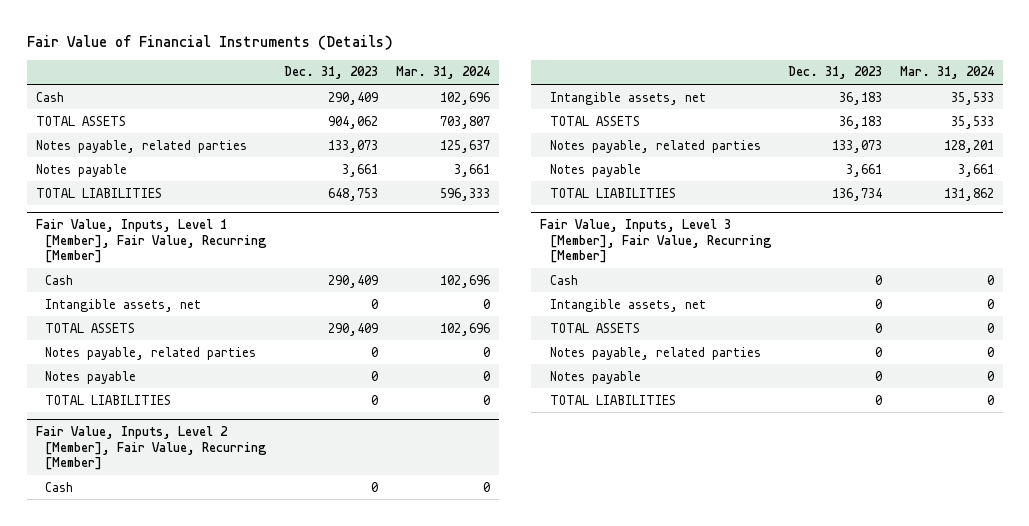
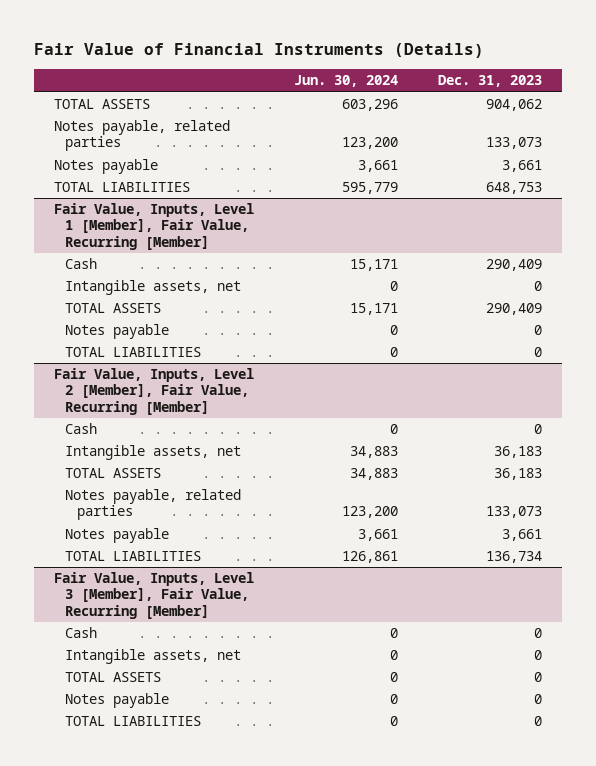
- | Dec. 31, 2023 | Mar. 31, 2024
+ | Jun. 30, 2024 | Dec. 31, 2023
- Cash | 290,409 | 102,696
@ Fair Value, Inputs, Level 1 [Member], Fair Value, Recurring [Member]
- Notes payable, related parties | 0 | 0
@ Fair Value, Inputs, Level 3 [Member], Fair Value, Recurring [Member]
- Notes payable, related parties | 0 | 0

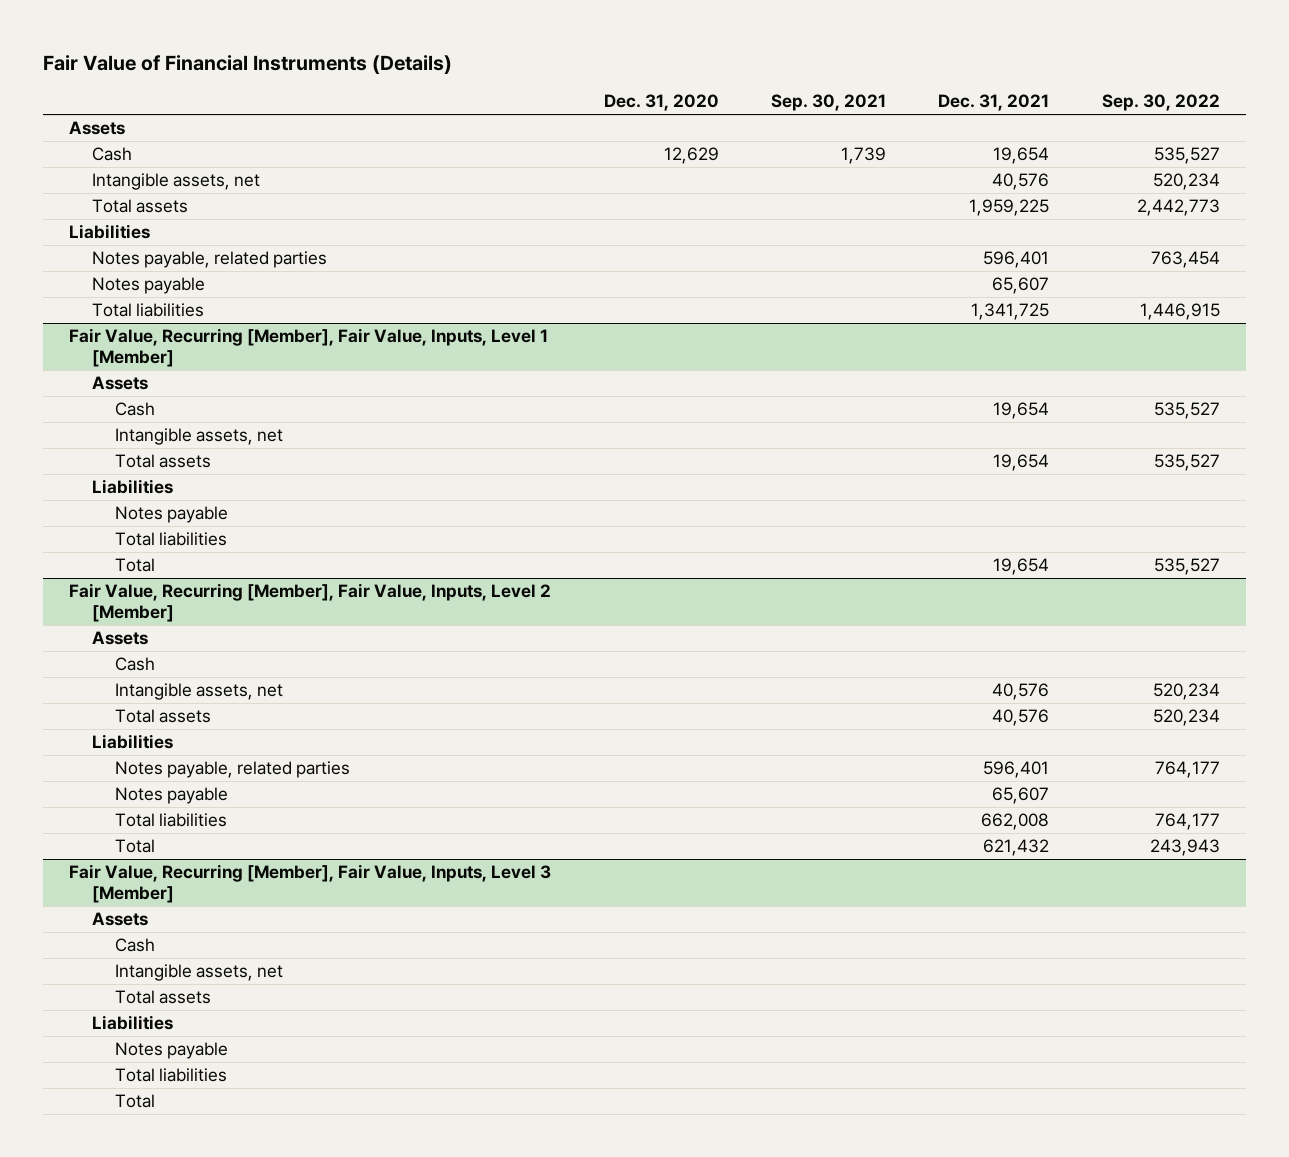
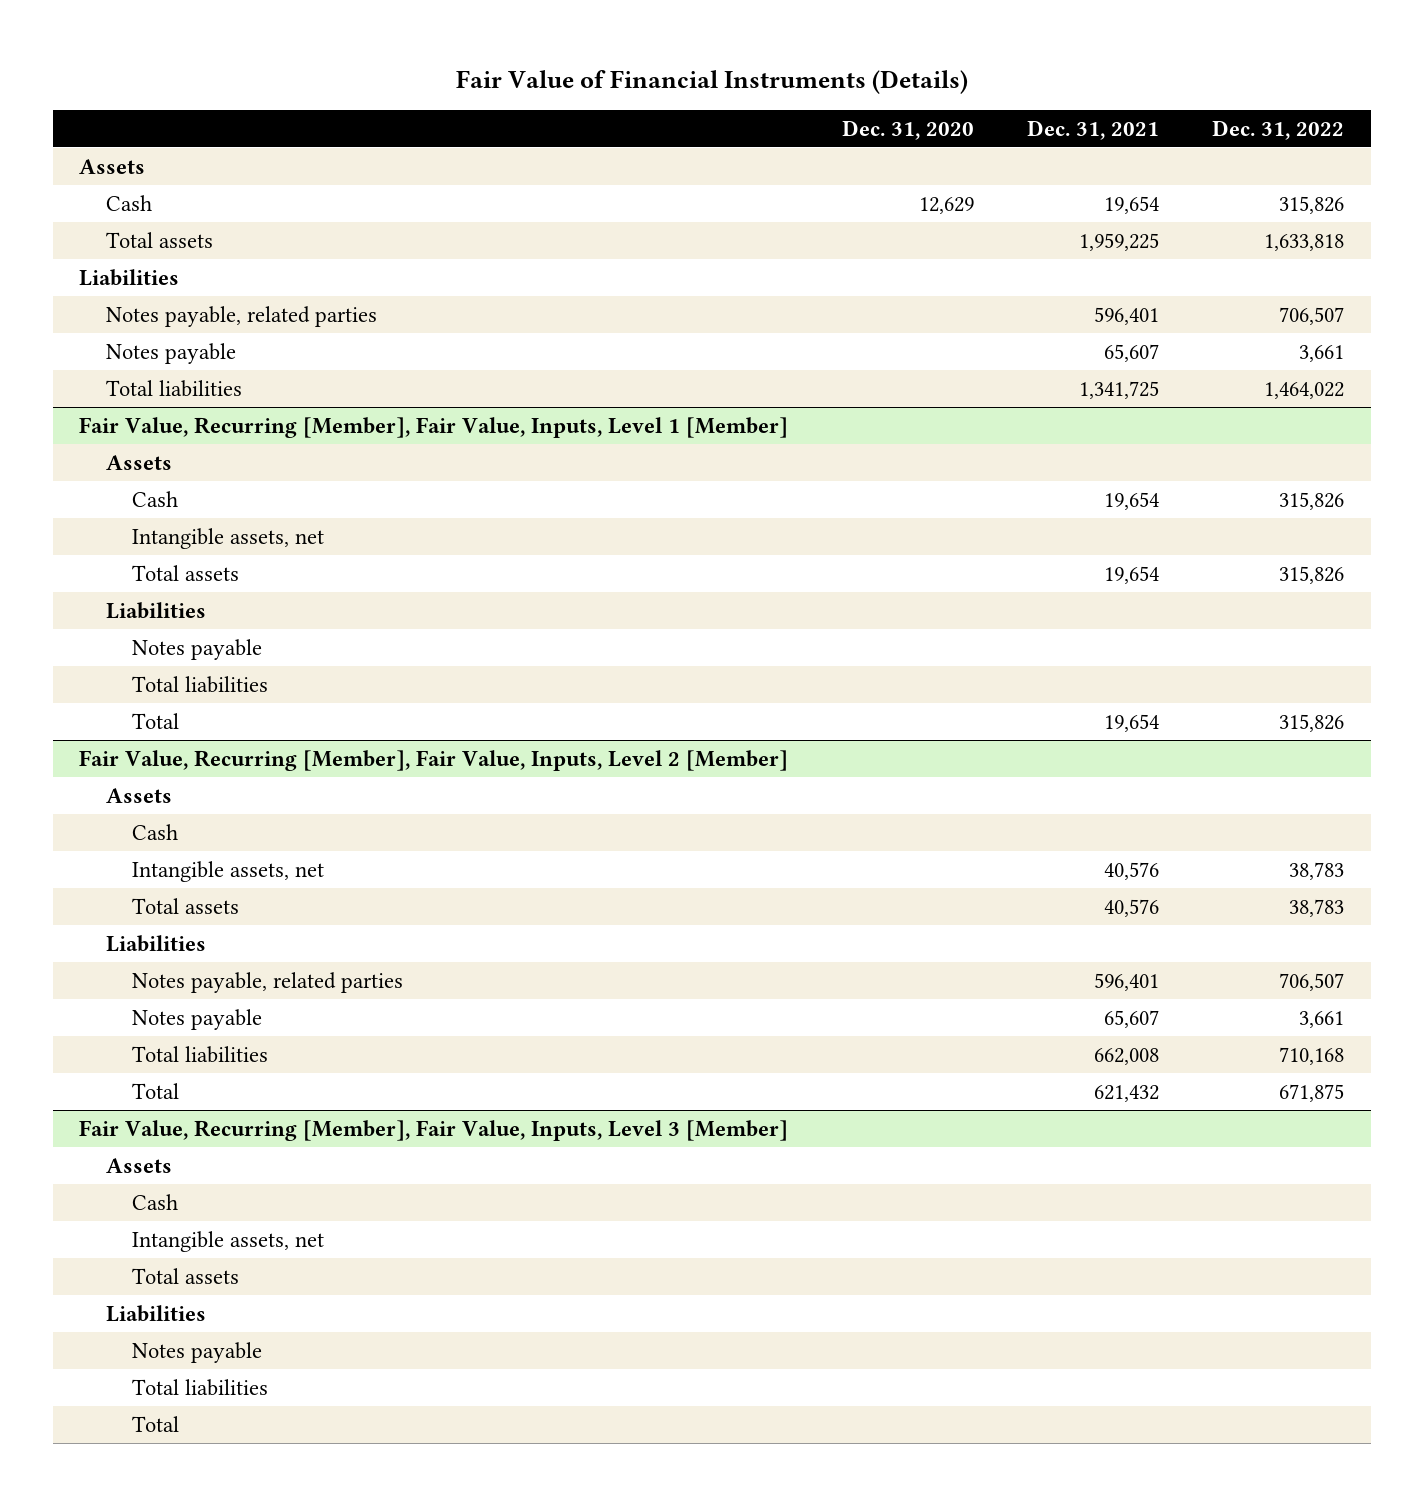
- | Dec. 31, 2020 | Sep. 30, 2021 | Dec. 31, 2021 | Sep. 30, 2022
+ | Dec. 31, 2020 | Dec. 31, 2021 | Dec. 31, 2022
- Intangible assets, net | | | 40,576 | 520,234

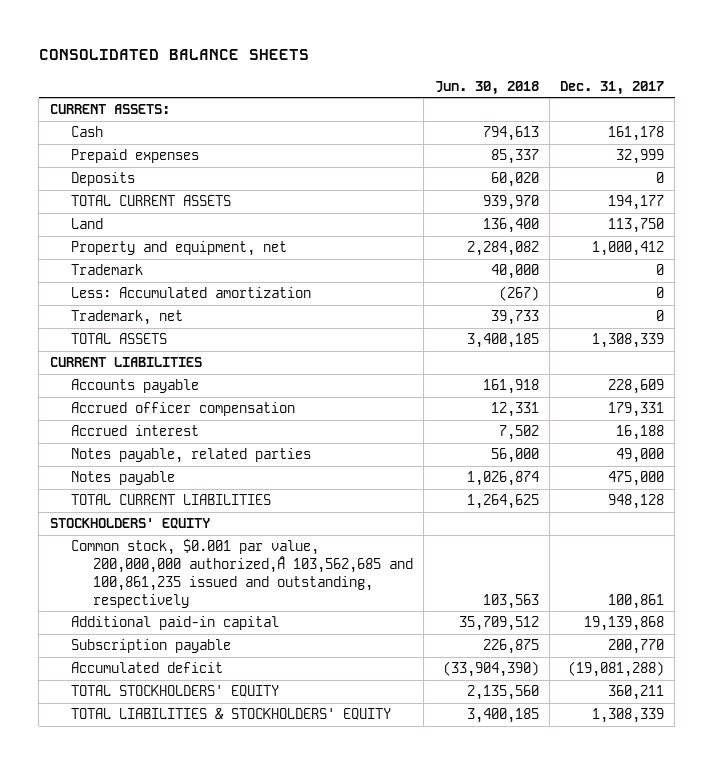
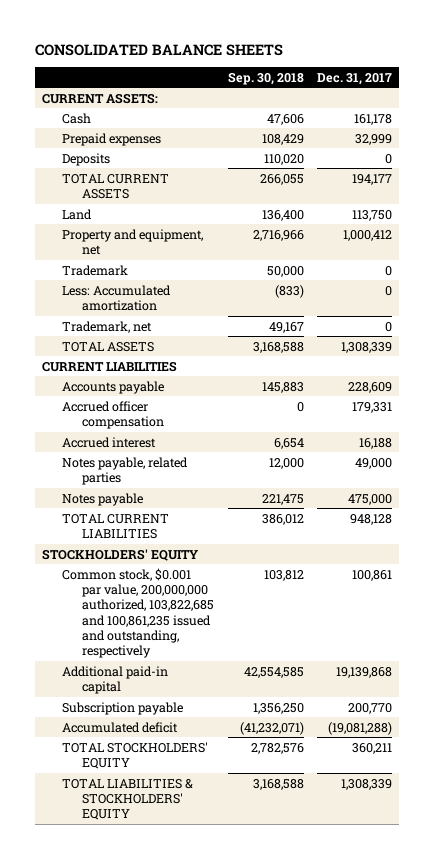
- | Jun. 30, 2018 | Dec. 31, 2017
+ | Sep. 30, 2018 | Dec. 31, 2017
- Common stock, $0.001 par value, 200,000,000 authorized,Â 103,562,685 and 100,861,235 issued and outstanding, respectively | 103,563 | 100,861
+ Common stock, $0.001 par value, 200,000,000 authorized, 103,822,685 and 100,861,235 issued and outstanding, respectively | 103,812 | 100,861

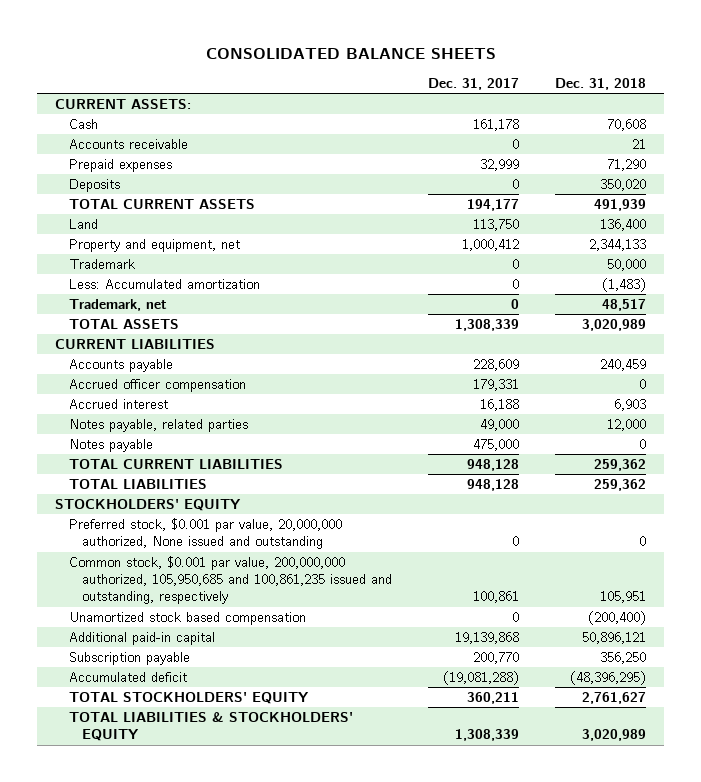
- | Sep. 30, 2018 | Dec. 31, 2017
+ | Dec. 31, 2017 | Dec. 31, 2018
+ Accounts receivable | 0 | 21
+ TOTAL LIABILITIES | 948,128 | 259,362
- Common stock, $0.001 par value, 200,000,000 authorized, 103,822,685 and 100,861,235 issued and outstanding, respectively | 103,812 | 100,861
+ Preferred stock, $0.001 par value, 20,000,000 authorized, None issued and outstanding | 0 | 0
+ Common stock, $0.001 par value, 200,000,000 authorized, 105,950,685 and 100,861,235 issued and outstanding, respectively | 100,861 | 105,951
+ Unamortized stock based compensation | 0 | (200,400)

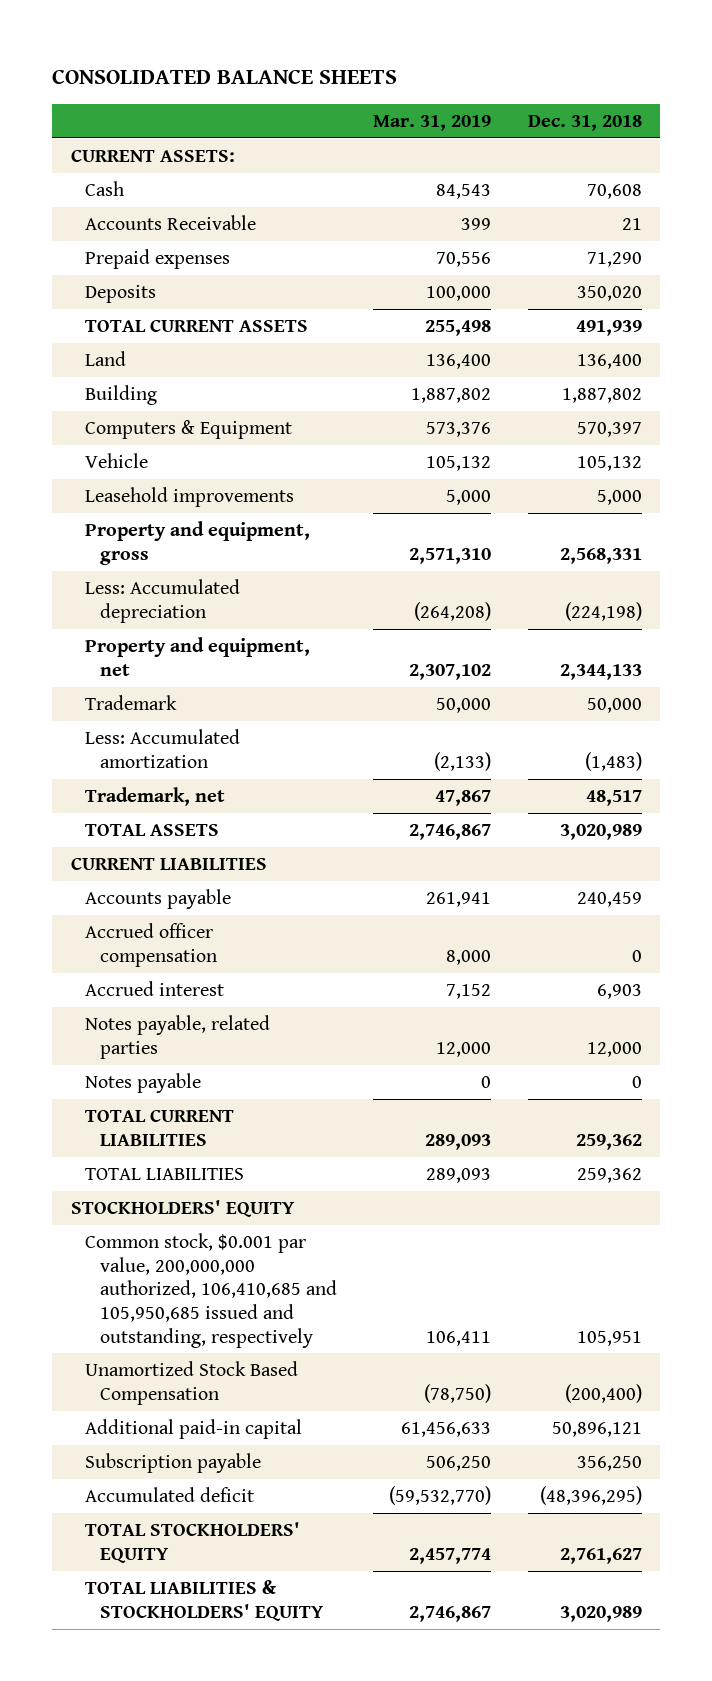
- | Dec. 31, 2017 | Dec. 31, 2018
+ | Mar. 31, 2019 | Dec. 31, 2018
- Accounts receivable | 0 | 21
+ Accounts Receivable | 399 | 21
+ Building | 1,887,802 | 1,887,802
+ Computers & Equipment | 573,376 | 570,397
+ Vehicle | 105,132 | 105,132
+ Leasehold improvements | 5,000 | 5,000
+ Property and equipment, gross | 2,571,310 | 2,568,331
+ Less: Accumulated depreciation | (264,208) | (224,198)
- Preferred stock, $0.001 par value, 20,000,000 authorized, None issued and outstanding | 0 | 0
- Common stock, $0.001 par value, 200,000,000 authorized, 105,950,685 and 100,861,235 issued and outstanding, respectively | 100,861 | 105,951
- Unamortized stock based compensation | 0 | (200,400)
+ Common stock, $0.001 par value, 200,000,000 authorized, 106,410,685 and 105,950,685 issued and outstanding, respectively | 106,411 | 105,951
+ Unamortized Stock Based Compensation | (78,750) | (200,400)

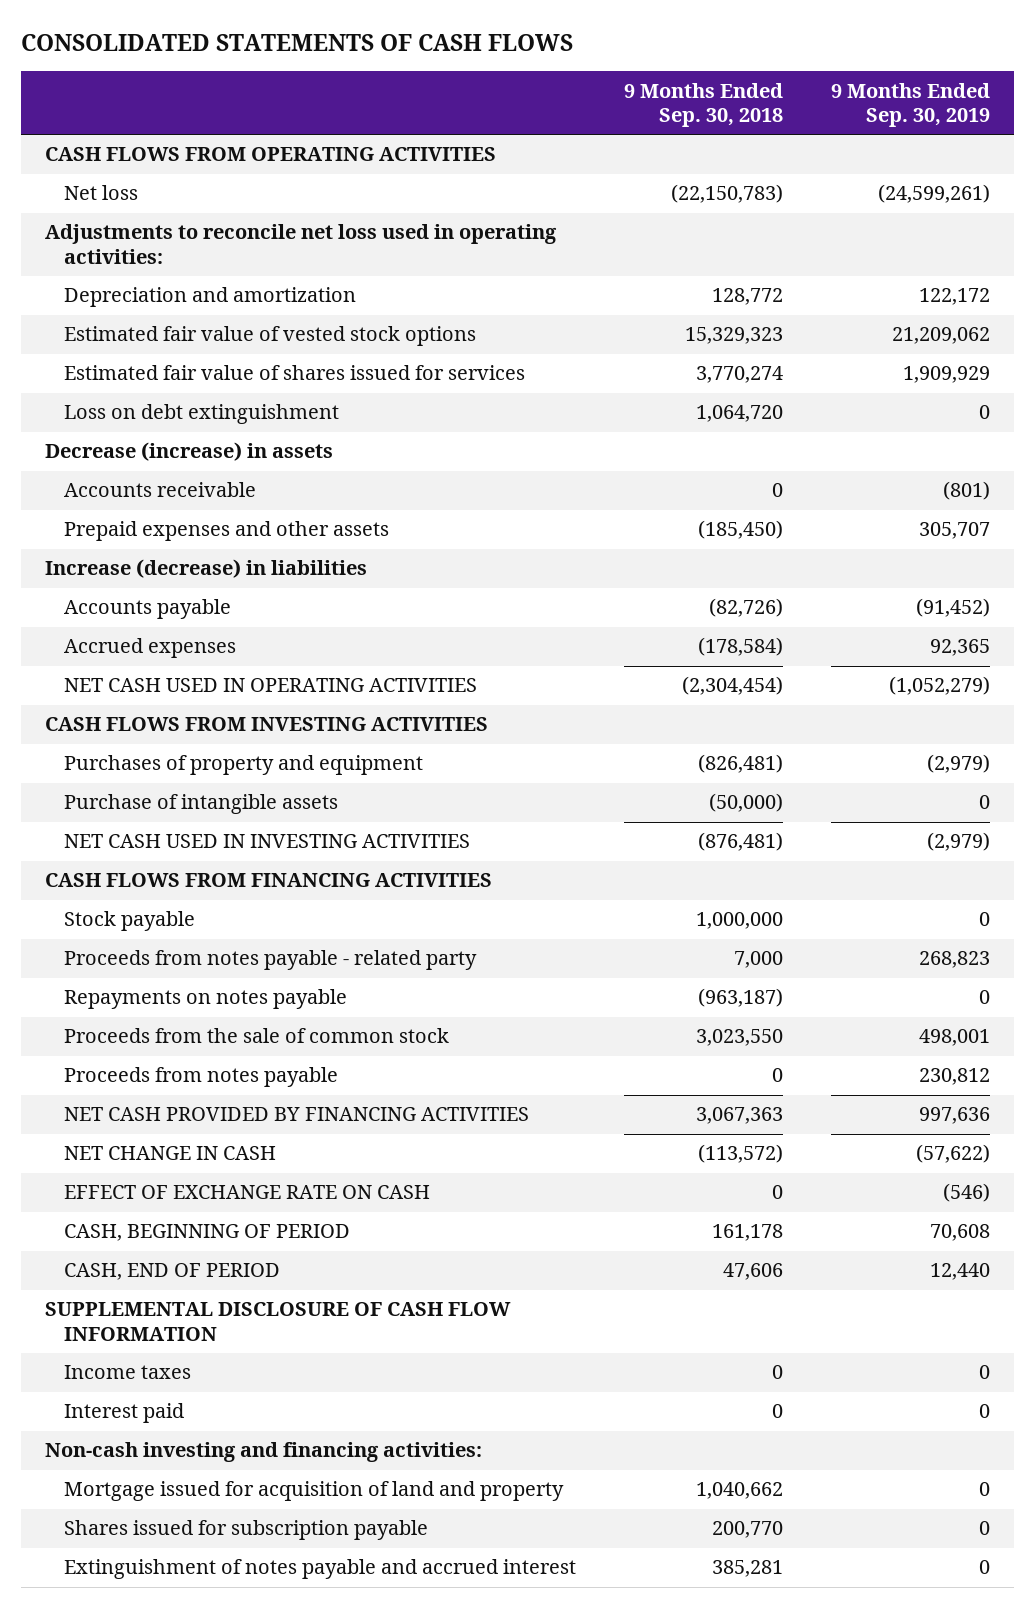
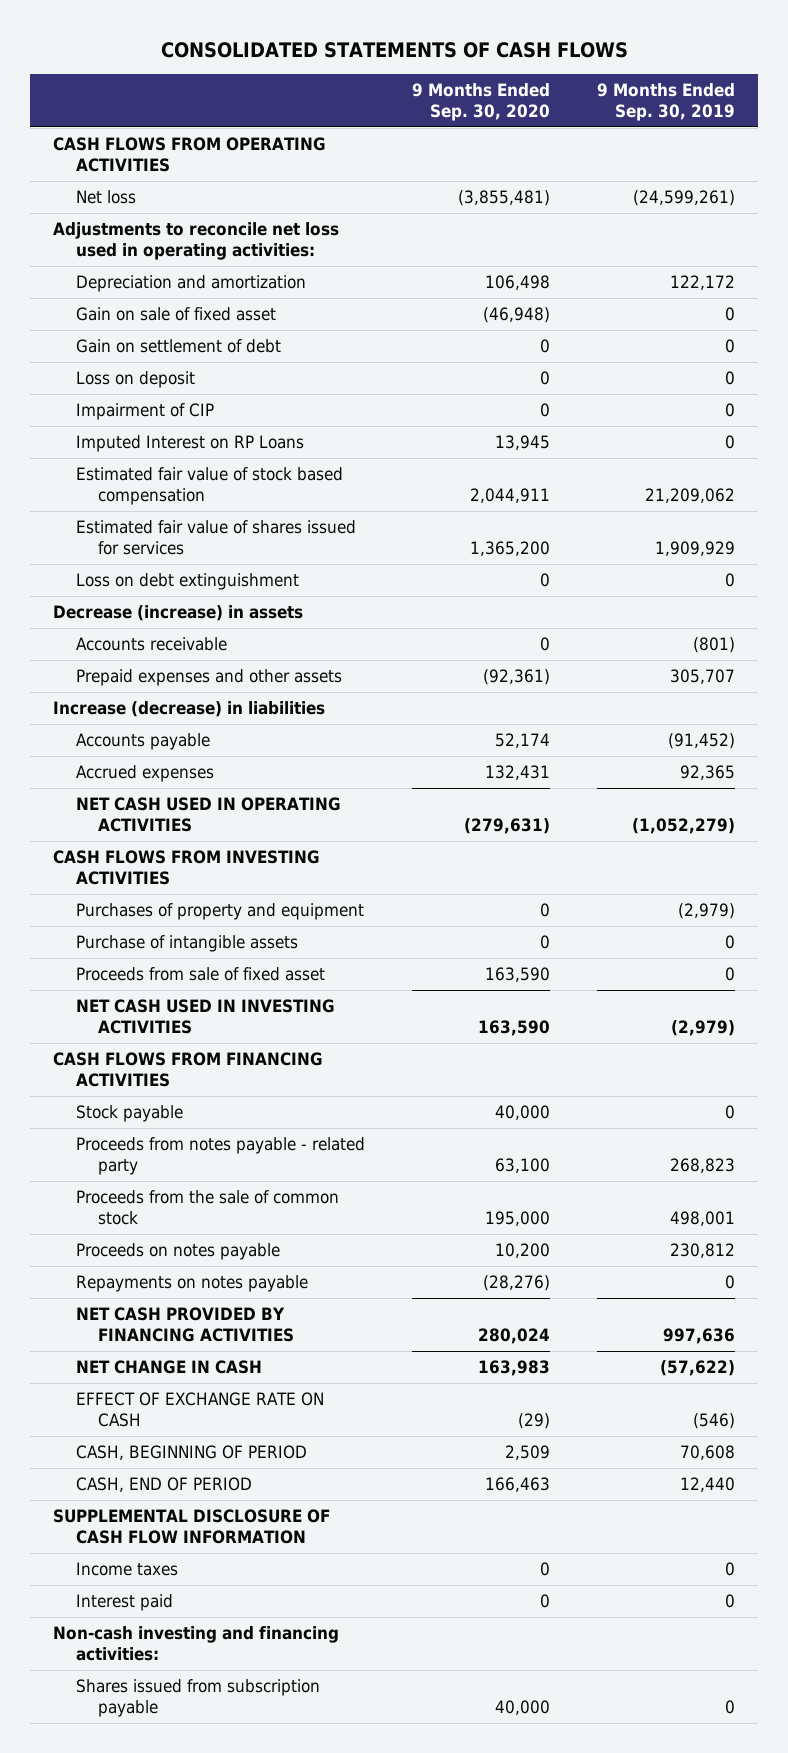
- | 9 Months Ended Sep. 30, 2018 | 9 Months Ended Sep. 30, 2019
+ | 9 Months Ended Sep. 30, 2020 | 9 Months Ended Sep. 30, 2019
- Estimated fair value of vested stock options | 15,329,323 | 21,209,062
+ Gain on sale of fixed asset | (46,948) | 0
+ Gain on settlement of debt | 0 | 0
+ Loss on deposit | 0 | 0
+ Impairment of CIP | 0 | 0
+ Imputed Interest on RP Loans | 13,945 | 0
+ Estimated fair value of stock based compensation | 2,044,911 | 21,209,062
+ Proceeds from sale of fixed asset | 163,590 | 0
- Proceeds from notes payable | 0 | 230,812
+ Proceeds on notes payable | 10,200 | 230,812
moved down: Repayments on notes payable | (28,276) | 0
- Mortgage issued for acquisition of land and property | 1,040,662 | 0
- Shares issued for subscription payable | 200,770 | 0
- Extinguishment of notes payable and accrued interest | 385,281 | 0
+ Shares issued from subscription payable | 40,000 | 0

